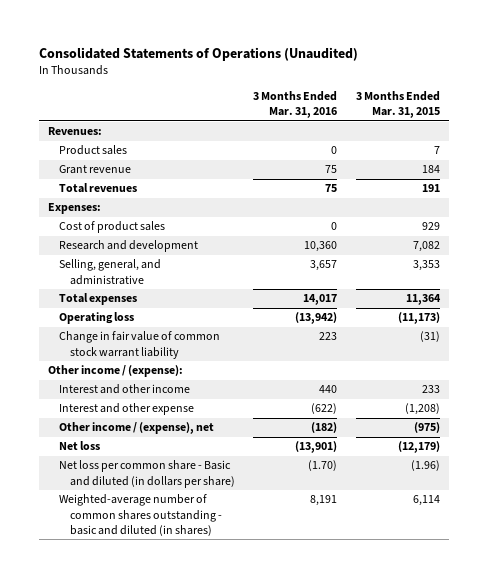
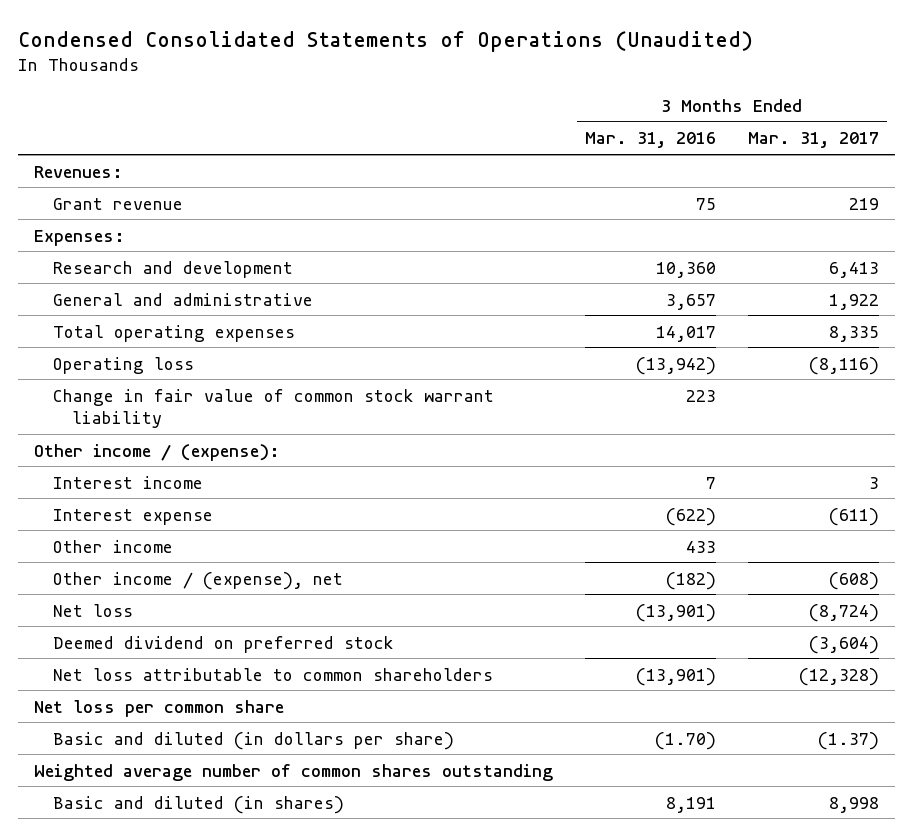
- Consolidated Statements of Operations (Unaudited)
+ Condensed Consolidated Statements of Operations (Unaudited)
- | 3 Months Ended Mar. 31, 2016 | 3 Months Ended Mar. 31, 2015
+ | 3 Months Ended Mar. 31, 2016 | 3 Months Ended Mar. 31, 2017
- Product sales | 0 | 7
- Total revenues | 75 | 191
- Cost of product sales | 0 | 929
- Selling, general, and administrative | 3,657 | 3,353
- Total expenses | 14,017 | 11,364
+ General and administrative | 3,657 | 1,922
+ Total operating expenses | 14,017 | 8,335
- Interest and other income | 440 | 233
- Interest and other expense | (622) | (1,208)
+ Interest income | 7 | 3
+ Interest expense | (622) | (611)
+ Other income | 433 |
- Net loss per common share - Basic and diluted (in dollars per share) | (1.70) | (1.96)
- Weighted-average number of common shares outstanding - basic and diluted (in shares) | 8,191 | 6,114
+ Deemed dividend on preferred stock | | (3,604)
+ Net loss attributable to common shareholders | (13,901) | (12,328)
+ Net loss per common share
+ Basic and diluted (in dollars per share) | (1.70) | (1.37)
+ Weighted average number of common shares outstanding
+ Basic and diluted (in shares) | 8,191 | 8,998

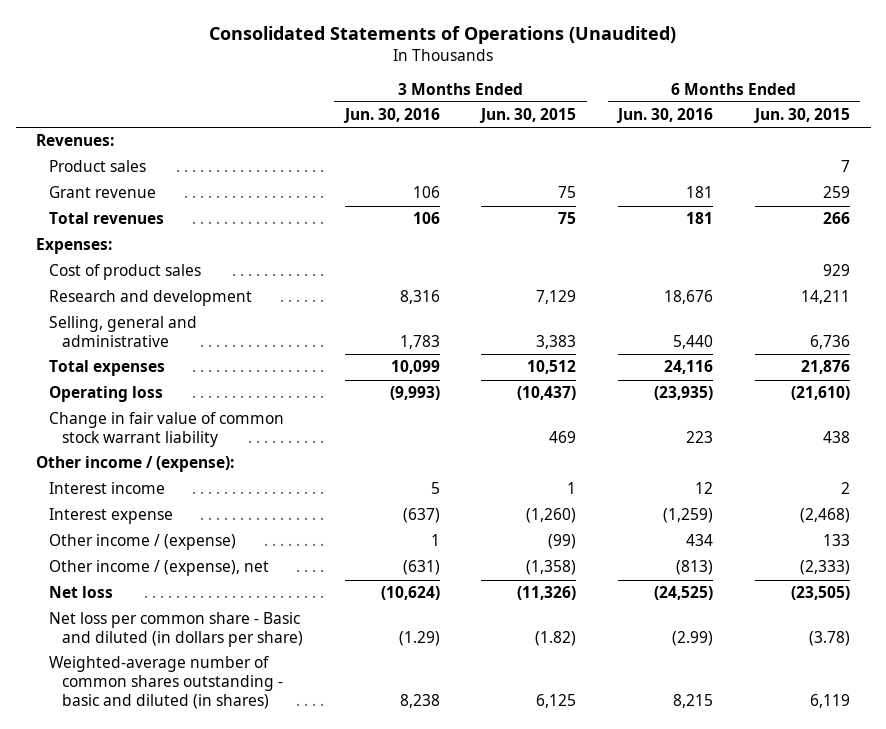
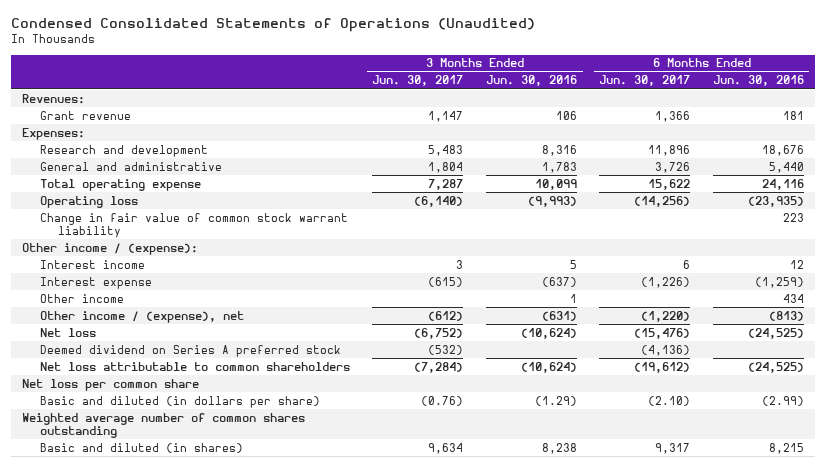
- Consolidated Statements of Operations (Unaudited)
+ Condensed Consolidated Statements of Operations (Unaudited)
- | 3 Months Ended Jun. 30, 2016 | 3 Months Ended Jun. 30, 2015 | 6 Months Ended Jun. 30, 2016 | 6 Months Ended Jun. 30, 2015
+ | 3 Months Ended Jun. 30, 2017 | 3 Months Ended Jun. 30, 2016 | 6 Months Ended Jun. 30, 2017 | 6 Months Ended Jun. 30, 2016
- Product sales | | | | 7
- Total revenues | 106 | 75 | 181 | 266
- Cost of product sales | | | | 929
- Selling, general and administrative | 1,783 | 3,383 | 5,440 | 6,736
- Total expenses | 10,099 | 10,512 | 24,116 | 21,876
+ General and administrative | 1,804 | 1,783 | 3,726 | 5,440
+ Total operating expense | 7,287 | 10,099 | 15,622 | 24,116
- Other income / (expense) | 1 | (99) | 434 | 133
+ Other income | | 1 | | 434
- Net loss per common share - Basic and diluted (in dollars per share) | (1.29) | (1.82) | (2.99) | (3.78)
- Weighted-average number of common shares outstanding - basic and diluted (in shares) | 8,238 | 6,125 | 8,215 | 6,119
+ Deemed dividend on Series A preferred stock | (532) | | (4,136) |
+ Net loss attributable to common shareholders | (7,284) | (10,624) | (19,612) | (24,525)
+ Net loss per common share
+ Basic and diluted (in dollars per share) | (0.76) | (1.29) | (2.10) | (2.99)
+ Weighted average number of common shares outstanding
+ Basic and diluted (in shares) | 9,634 | 8,238 | 9,317 | 8,215

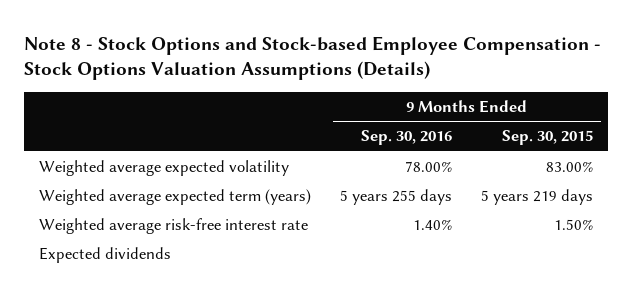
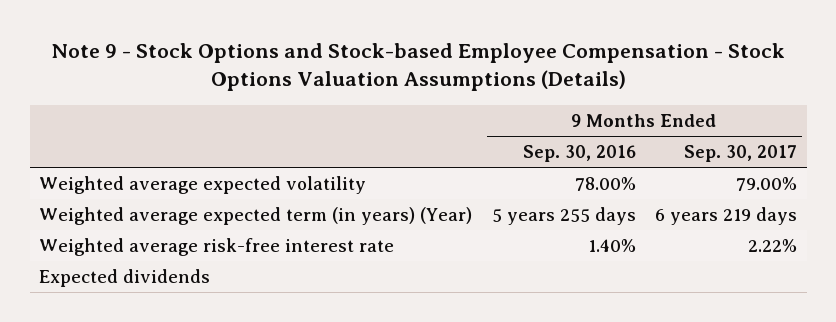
- Note 8 - Stock Options and Stock-based Employee Compensation - Stock Options Valuation Assumptions (Details)
+ Note 9 - Stock Options and Stock-based Employee Compensation - Stock Options Valuation Assumptions (Details)
- | 9 Months Ended Sep. 30, 2016 | 9 Months Ended Sep. 30, 2015
+ | 9 Months Ended Sep. 30, 2016 | 9 Months Ended Sep. 30, 2017
- Weighted average expected term (years) | 5 years 255 days | 5 years 219 days
+ Weighted average expected term (in years) (Year) | 5 years 255 days | 6 years 219 days

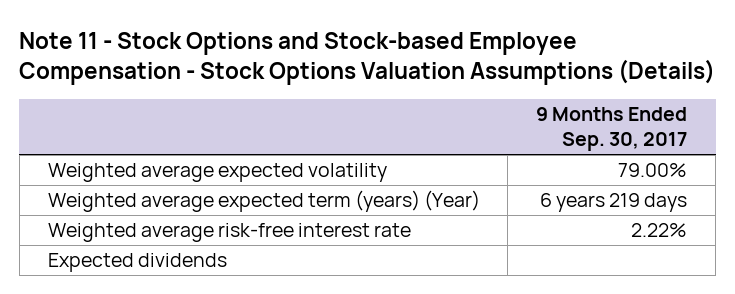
- Note 9 - Stock Options and Stock-based Employee Compensation - Stock Options Valuation Assumptions (Details)
+ Note 11 - Stock Options and Stock-based Employee Compensation - Stock Options Valuation Assumptions (Details)
- | 9 Months Ended Sep. 30, 2016 | 9 Months Ended Sep. 30, 2017
+ | 9 Months Ended Sep. 30, 2017
- Weighted average expected term (in years) (Year) | 5 years 255 days | 6 years 219 days
+ Weighted average expected term (years) (Year) | 6 years 219 days

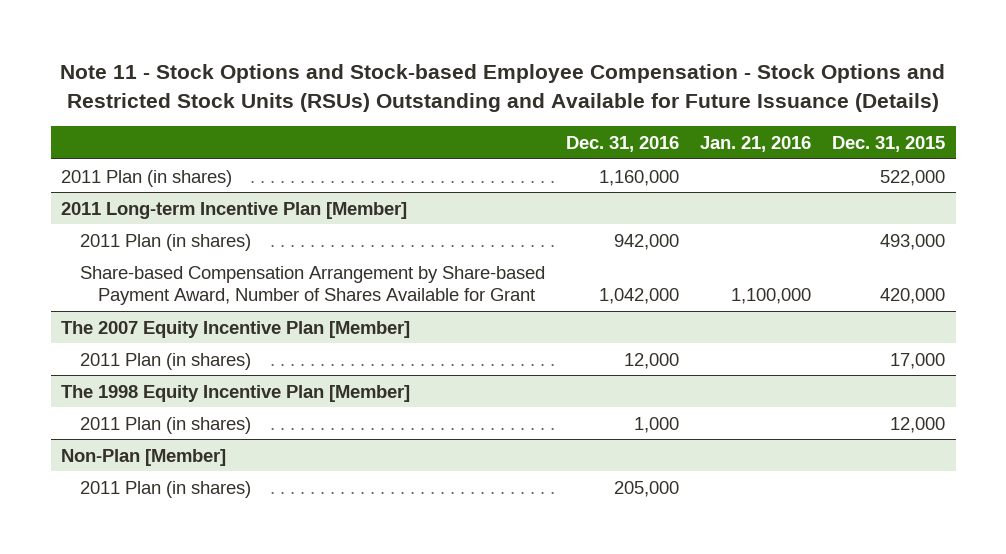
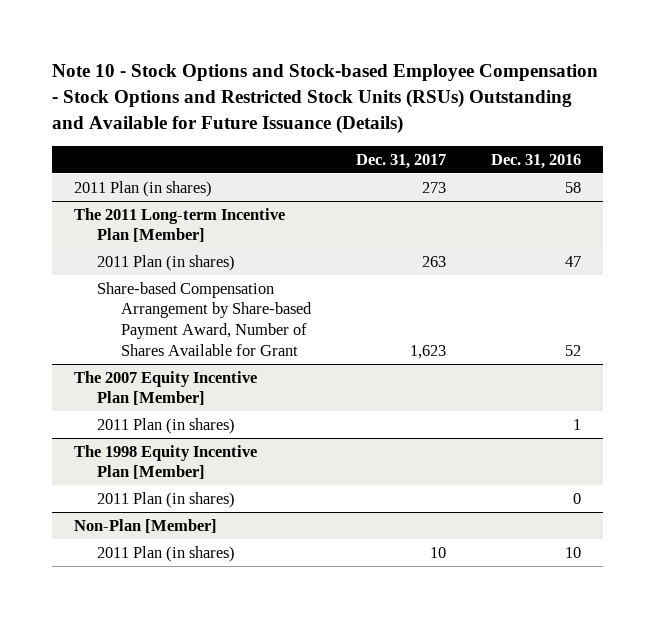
- Note 11 - Stock Options and Stock-based Employee Compensation - Stock Options and Restricted Stock Units (RSUs) Outstanding and Available for Future Issuance (Details)
+ Note 10 - Stock Options and Stock-based Employee Compensation - Stock Options and Restricted Stock Units (RSUs) Outstanding and Available for Future Issuance (Details)
- | Dec. 31, 2016 | Jan. 21, 2016 | Dec. 31, 2015
+ | Dec. 31, 2017 | Dec. 31, 2016
- 2011 Plan (in shares) | 1,160,000 | | 522,000
- 2011 Long-term Incentive Plan [Member]
- 2011 Plan (in shares) | 942,000 | | 493,000
- Share-based Compensation Arrangement by Share-based Payment Award, Number of Shares Available for Grant | 1,042,000 | 1,100,000 | 420,000
+ 2011 Plan (in shares) | 273 | 58
+ The 2011 Long-term Incentive Plan [Member]
+ 2011 Plan (in shares) | 263 | 47
+ Share-based Compensation Arrangement by Share-based Payment Award, Number of Shares Available for Grant | 1,623 | 52
@ The 2007 Equity Incentive Plan [Member]
- 2011 Plan (in shares) | 12,000 | | 17,000
+ 2011 Plan (in shares) | | 1
@ The 1998 Equity Incentive Plan [Member]
- 2011 Plan (in shares) | 1,000 | | 12,000
+ 2011 Plan (in shares) | | 0
@ Non-Plan [Member]
- 2011 Plan (in shares) | 205,000 | |
+ 2011 Plan (in shares) | 10 | 10

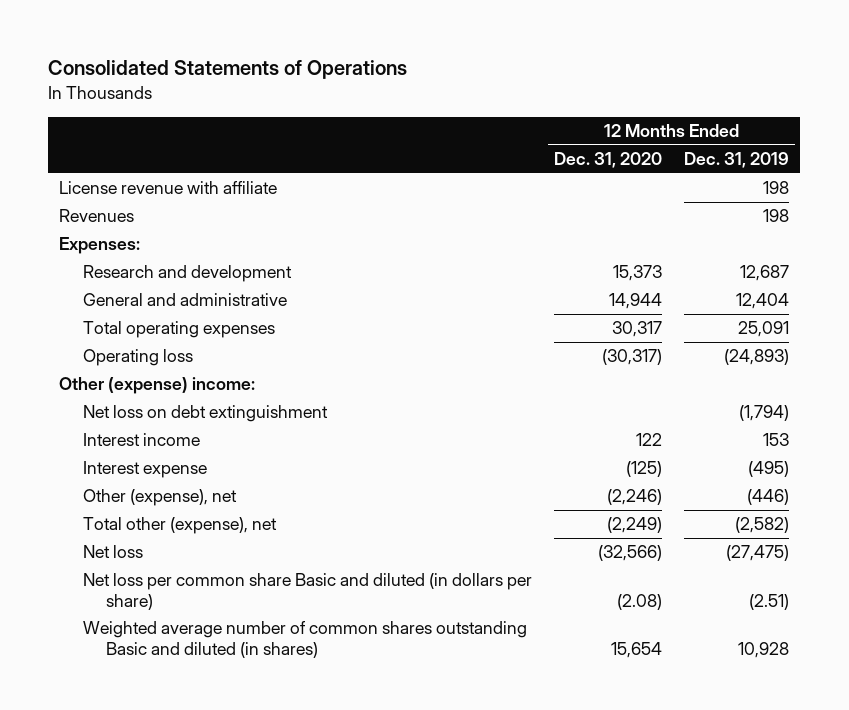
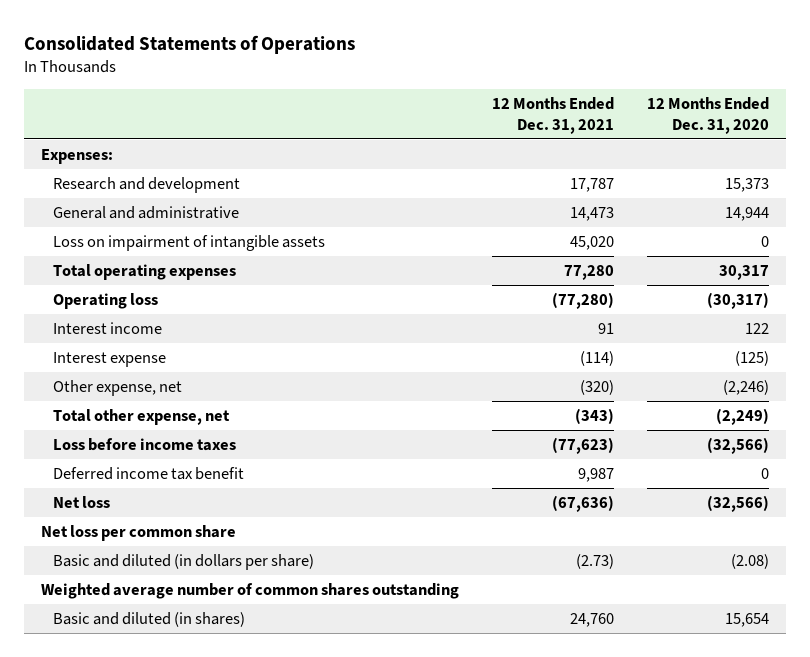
- | 12 Months Ended Dec. 31, 2020 | 12 Months Ended Dec. 31, 2019
+ | 12 Months Ended Dec. 31, 2021 | 12 Months Ended Dec. 31, 2020
- License revenue with affiliate | | 198
- Revenues | | 198
+ Loss on impairment of intangible assets | 45,020 | 0
- Other (expense) income:
- Net loss on debt extinguishment | | (1,794)
- Other (expense), net | (2,246) | (446)
- Total other (expense), net | (2,249) | (2,582)
+ Other expense, net | (320) | (2,246)
+ Total other expense, net | (343) | (2,249)
+ Loss before income taxes | (77,623) | (32,566)
+ Deferred income tax benefit | 9,987 | 0
- Net loss per common share Basic and diluted (in dollars per share) | (2.08) | (2.51)
- Weighted average number of common shares outstanding Basic and diluted (in shares) | 15,654 | 10,928
+ Net loss per common share
+ Basic and diluted (in dollars per share) | (2.73) | (2.08)
+ Weighted average number of common shares outstanding
+ Basic and diluted (in shares) | 24,760 | 15,654

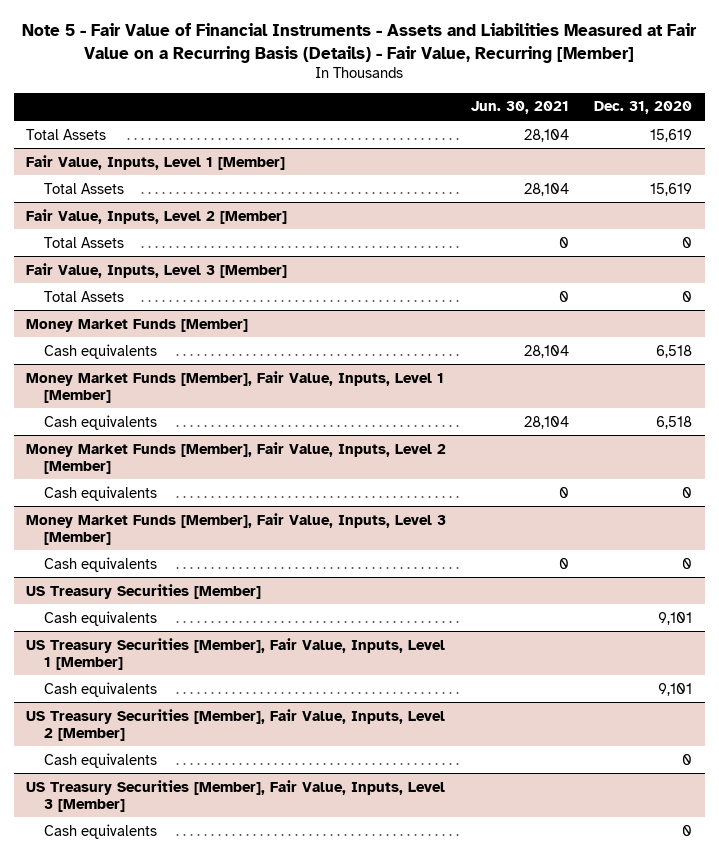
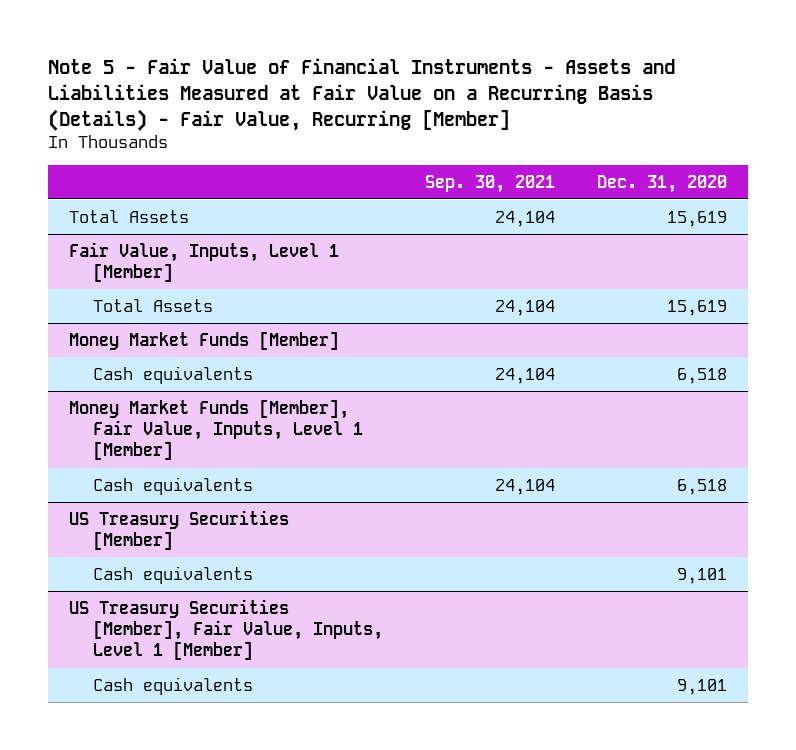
- | Jun. 30, 2021 | Dec. 31, 2020
+ | Sep. 30, 2021 | Dec. 31, 2020
- Fair Value, Inputs, Level 2 [Member]
- Total Assets | 0 | 0
- Fair Value, Inputs, Level 3 [Member]
- Total Assets | 0 | 0
- Money Market Funds [Member], Fair Value, Inputs, Level 2 [Member]
- Cash equivalents | 0 | 0
- Money Market Funds [Member], Fair Value, Inputs, Level 3 [Member]
- Cash equivalents | 0 | 0
- US Treasury Securities [Member], Fair Value, Inputs, Level 2 [Member]
- Cash equivalents | | 0
- US Treasury Securities [Member], Fair Value, Inputs, Level 3 [Member]
- Cash equivalents | | 0

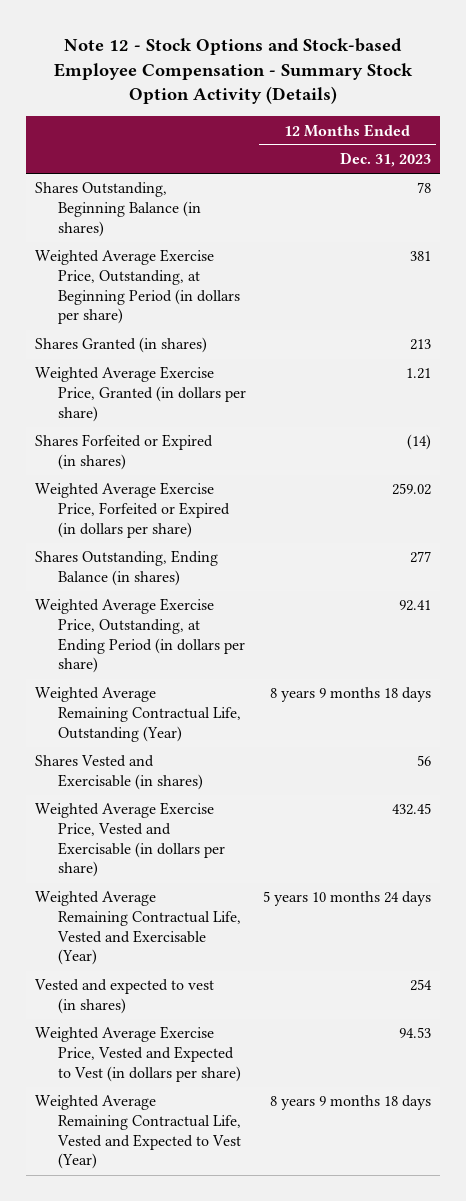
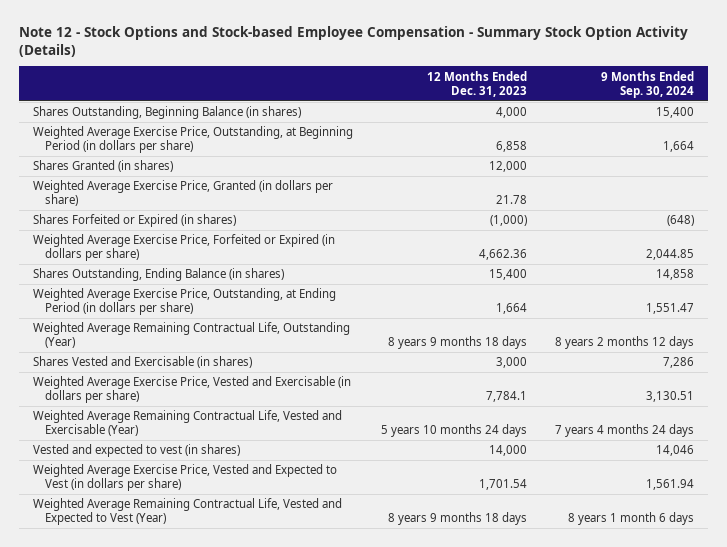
- | 12 Months Ended Dec. 31, 2023
+ | 12 Months Ended Dec. 31, 2023 | 9 Months Ended Sep. 30, 2024
- Shares Outstanding, Beginning Balance (in shares) | 78
- Weighted Average Exercise Price, Outstanding, at Beginning Period (in dollars per share) | 381
- Shares Granted (in shares) | 213
- Weighted Average Exercise Price, Granted (in dollars per share) | 1.21
- Shares Forfeited or Expired (in shares) | (14)
- Weighted Average Exercise Price, Forfeited or Expired (in dollars per share) | 259.02
- Shares Outstanding, Ending Balance (in shares) | 277
- Weighted Average Exercise Price, Outstanding, at Ending Period (in dollars per share) | 92.41
+ Shares Outstanding, Beginning Balance (in shares) | 4,000 | 15,400
+ Weighted Average Exercise Price, Outstanding, at Beginning Period (in dollars per share) | 6,858 | 1,664
+ Shares Granted (in shares) | 12,000 |
+ Weighted Average Exercise Price, Granted (in dollars per share) | 21.78 |
+ Shares Forfeited or Expired (in shares) | (1,000) | (648)
+ Weighted Average Exercise Price, Forfeited or Expired (in dollars per share) | 4,662.36 | 2,044.85
+ Shares Outstanding, Ending Balance (in shares) | 15,400 | 14,858
+ Weighted Average Exercise Price, Outstanding, at Ending Period (in dollars per share) | 1,664 | 1,551.47
- Shares Vested and Exercisable (in shares) | 56
- Weighted Average Exercise Price, Vested and Exercisable (in dollars per share) | 432.45
+ Shares Vested and Exercisable (in shares) | 3,000 | 7,286
+ Weighted Average Exercise Price, Vested and Exercisable (in dollars per share) | 7,784.1 | 3,130.51
- Vested and expected to vest (in shares) | 254
- Weighted Average Exercise Price, Vested and Expected to Vest (in dollars per share) | 94.53
+ Vested and expected to vest (in shares) | 14,000 | 14,046
+ Weighted Average Exercise Price, Vested and Expected to Vest (in dollars per share) | 1,701.54 | 1,561.94

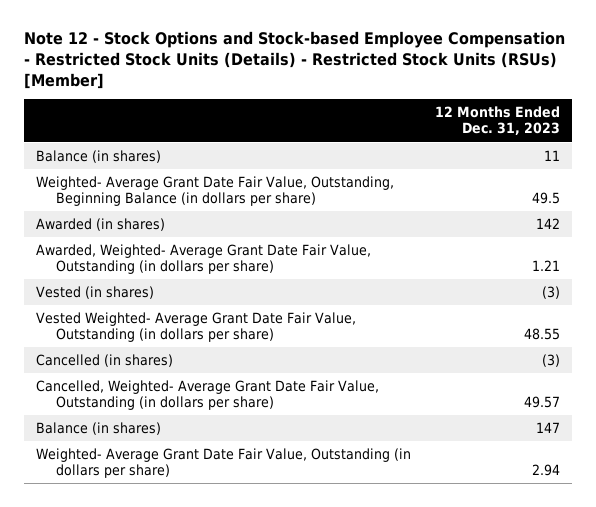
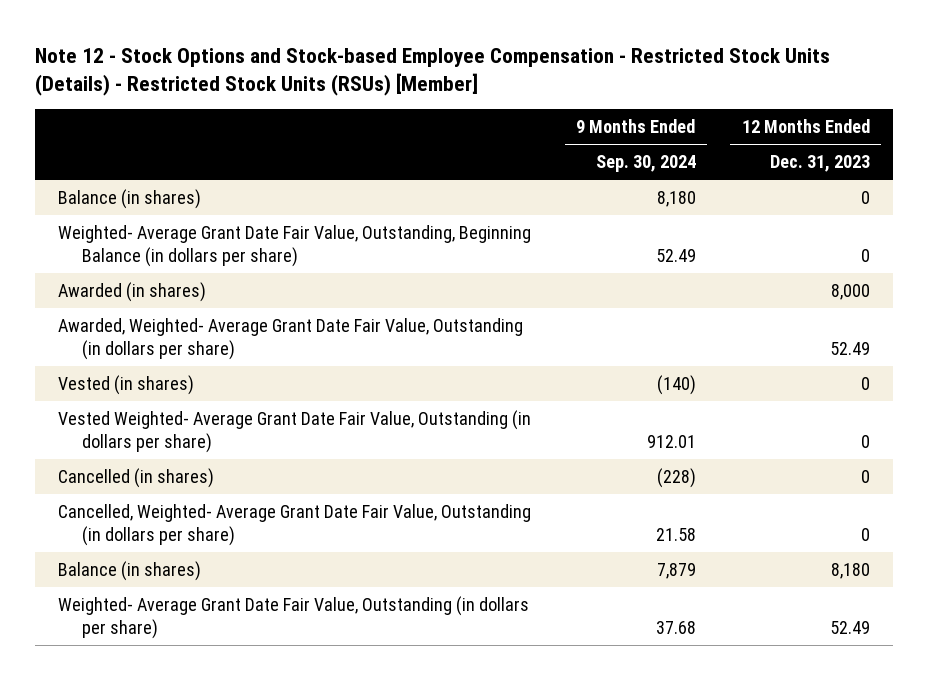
- | 12 Months Ended Dec. 31, 2023
+ | 9 Months Ended Sep. 30, 2024 | 12 Months Ended Dec. 31, 2023
- Balance (in shares) | 11
- Weighted- Average Grant Date Fair Value, Outstanding, Beginning Balance (in dollars per share) | 49.5
- Awarded (in shares) | 142
- Awarded, Weighted- Average Grant Date Fair Value, Outstanding (in dollars per share) | 1.21
- Vested (in shares) | (3)
- Vested Weighted- Average Grant Date Fair Value, Outstanding (in dollars per share) | 48.55
- Cancelled (in shares) | (3)
- Cancelled, Weighted- Average Grant Date Fair Value, Outstanding (in dollars per share) | 49.57
- Balance (in shares) | 147
- Weighted- Average Grant Date Fair Value, Outstanding (in dollars per share) | 2.94
+ Balance (in shares) | 8,180 | 0
+ Weighted- Average Grant Date Fair Value, Outstanding, Beginning Balance (in dollars per share) | 52.49 | 0
+ Awarded (in shares) | | 8,000
+ Awarded, Weighted- Average Grant Date Fair Value, Outstanding (in dollars per share) | | 52.49
+ Vested (in shares) | (140) | 0
+ Vested Weighted- Average Grant Date Fair Value, Outstanding (in dollars per share) | 912.01 | 0
+ Cancelled (in shares) | (228) | 0
+ Cancelled, Weighted- Average Grant Date Fair Value, Outstanding (in dollars per share) | 21.58 | 0
+ Balance (in shares) | 7,879 | 8,180
+ Weighted- Average Grant Date Fair Value, Outstanding (in dollars per share) | 37.68 | 52.49

